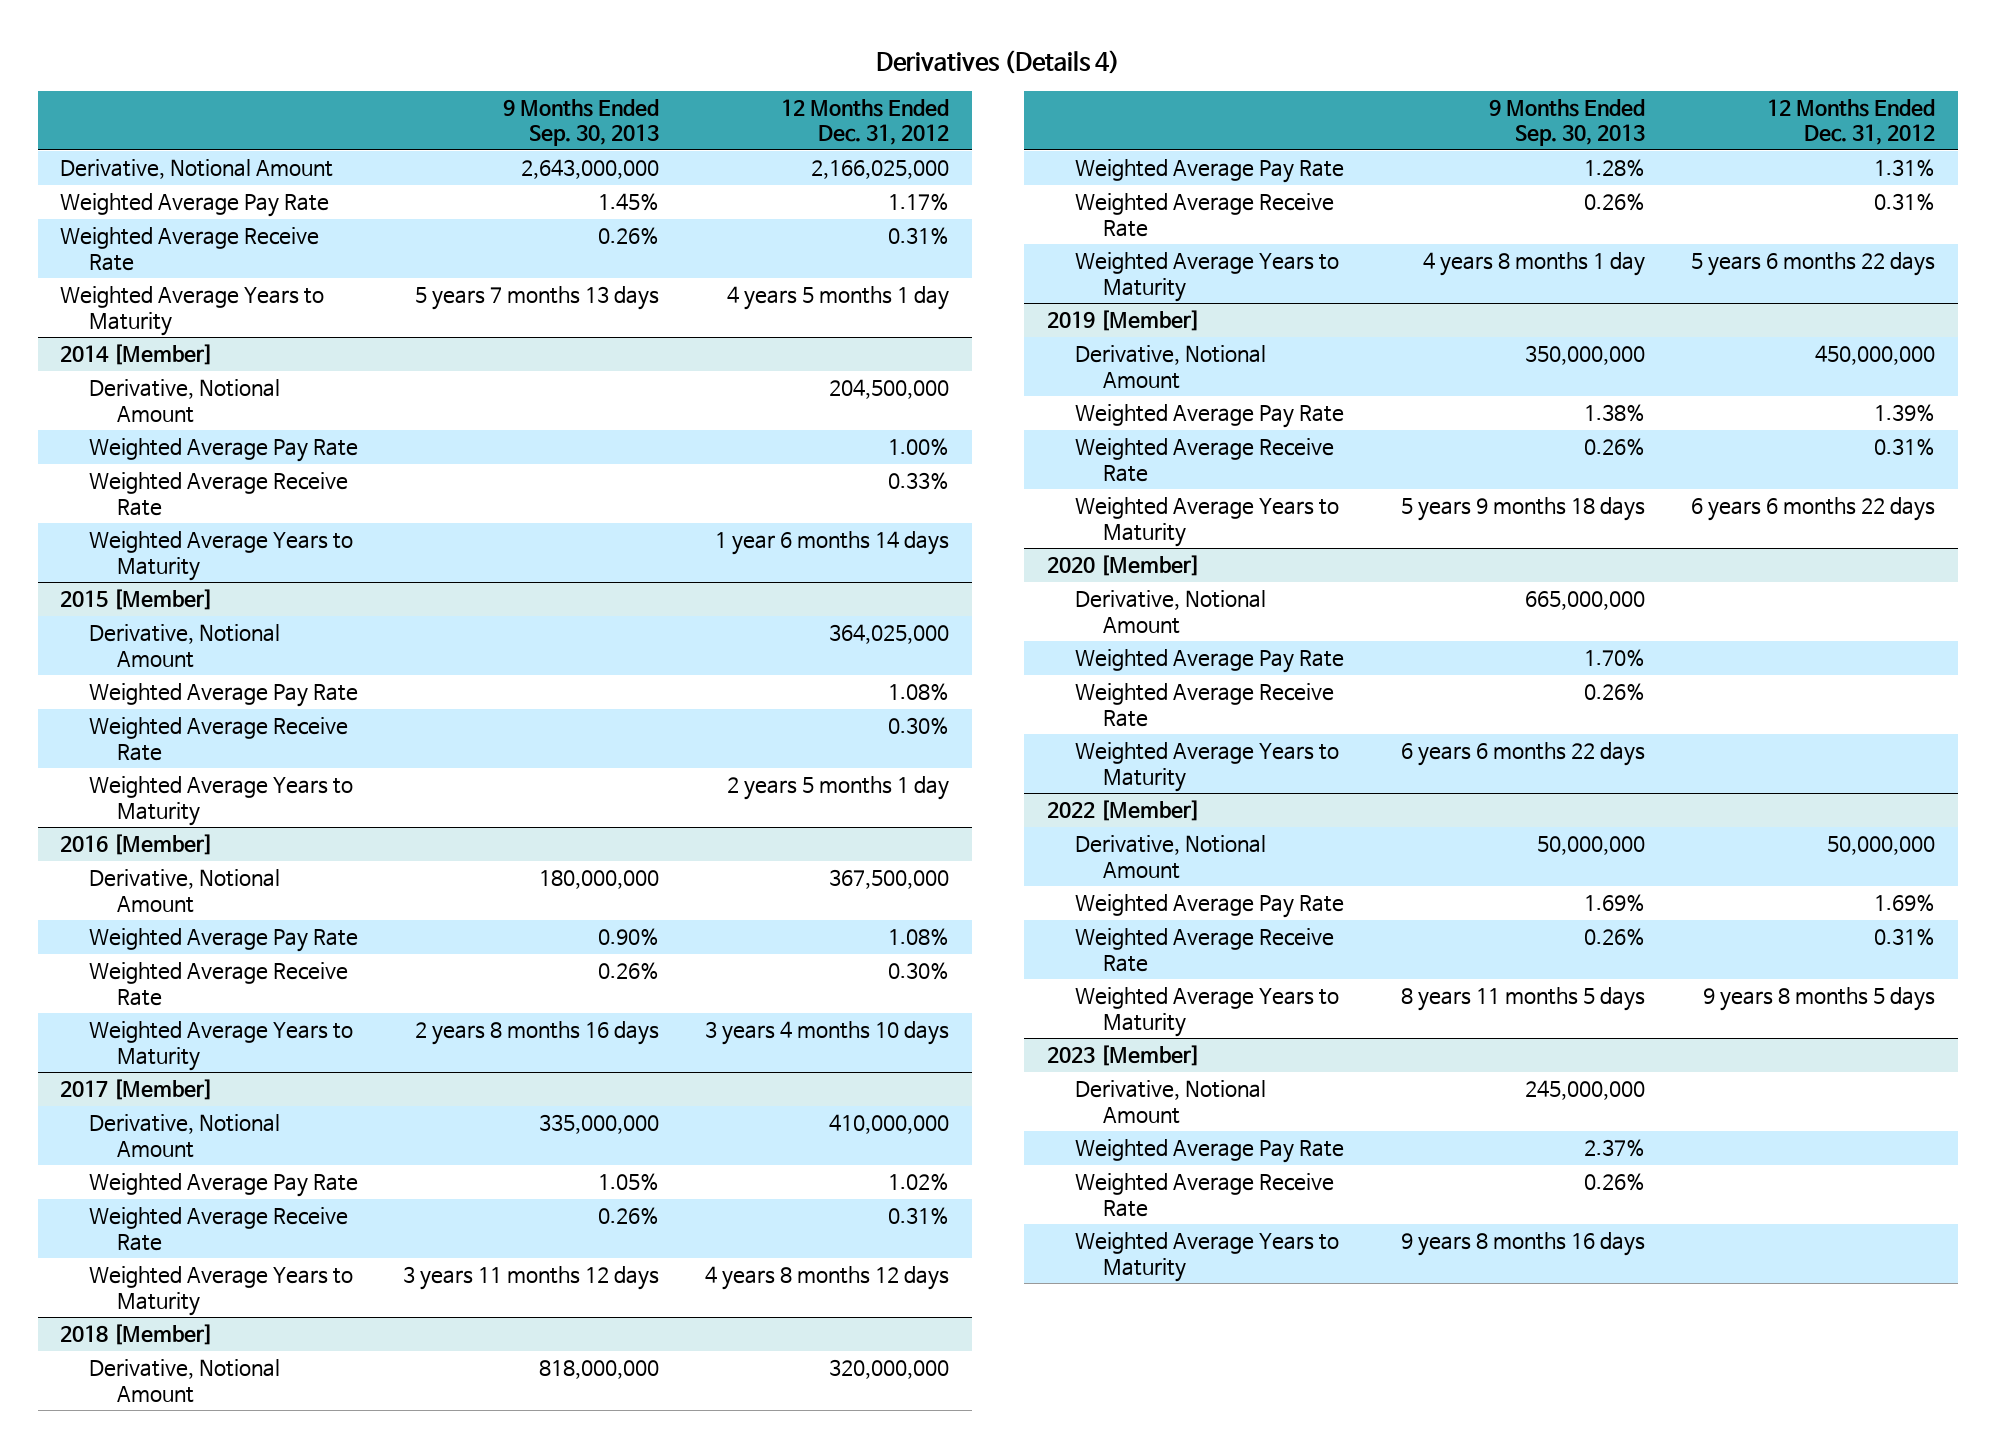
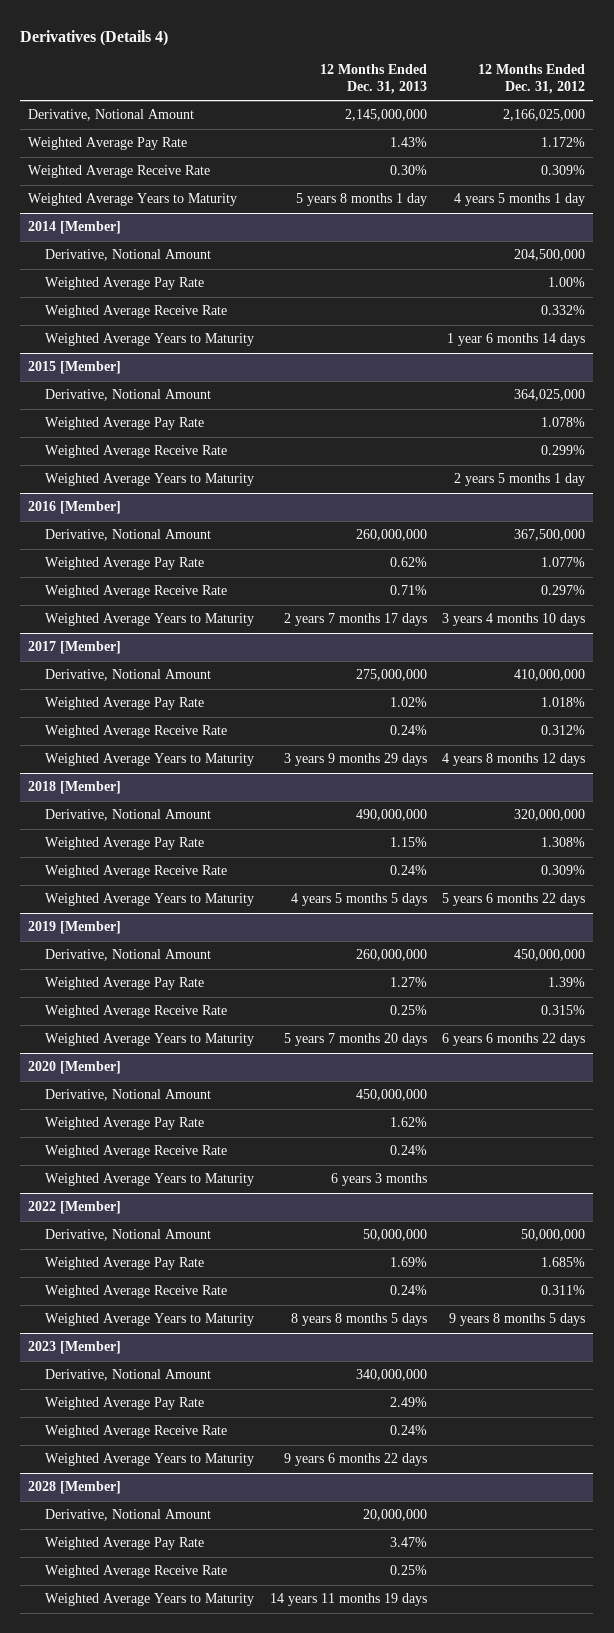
- | 9 Months Ended Sep. 30, 2013 | 12 Months Ended Dec. 31, 2012
+ | 12 Months Ended Dec. 31, 2013 | 12 Months Ended Dec. 31, 2012
- Weighted Average Pay Rate | 1.45% | 1.17%
- Weighted Average Receive Rate | 0.26% | 0.31%
+ Weighted Average Pay Rate | 1.43% | 1.172%
+ Weighted Average Receive Rate | 0.30% | 0.309%
@ 2014 [Member]
- Weighted Average Receive Rate | | 0.33%
+ Weighted Average Receive Rate | | 0.332%
@ 2015 [Member]
- Weighted Average Pay Rate | | 1.08%
- Weighted Average Receive Rate | | 0.30%
+ Weighted Average Pay Rate | | 1.078%
+ Weighted Average Receive Rate | | 0.299%
@ 2016 [Member]
- Weighted Average Pay Rate | 0.90% | 1.08%
- Weighted Average Receive Rate | 0.26% | 0.30%
+ Weighted Average Pay Rate | 0.62% | 1.077%
+ Weighted Average Receive Rate | 0.71% | 0.297%
@ 2017 [Member]
- Weighted Average Pay Rate | 1.05% | 1.02%
- Weighted Average Receive Rate | 0.26% | 0.31%
+ Weighted Average Pay Rate | 1.02% | 1.018%
+ Weighted Average Receive Rate | 0.24% | 0.312%
@ 2018 [Member]
- Weighted Average Pay Rate | 1.28% | 1.31%
- Weighted Average Receive Rate | 0.26% | 0.31%
+ Weighted Average Pay Rate | 1.15% | 1.308%
+ Weighted Average Receive Rate | 0.24% | 0.309%
@ 2019 [Member]
- Weighted Average Receive Rate | 0.26% | 0.31%
+ Weighted Average Receive Rate | 0.25% | 0.315%
@ 2022 [Member]
- Weighted Average Pay Rate | 1.69% | 1.69%
- Weighted Average Receive Rate | 0.26% | 0.31%
+ Weighted Average Pay Rate | 1.69% | 1.685%
+ Weighted Average Receive Rate | 0.24% | 0.311%
+ 2028 [Member]
+ Derivative, Notional Amount | 20,000,000 |
+ Weighted Average Pay Rate | 3.47% |
+ Weighted Average Receive Rate | 0.25% |
+ Weighted Average Years to Maturity | 14 years 11 months 19 days |

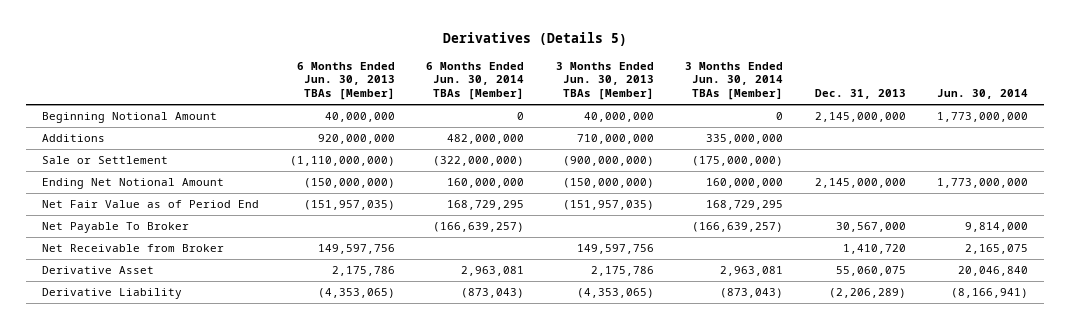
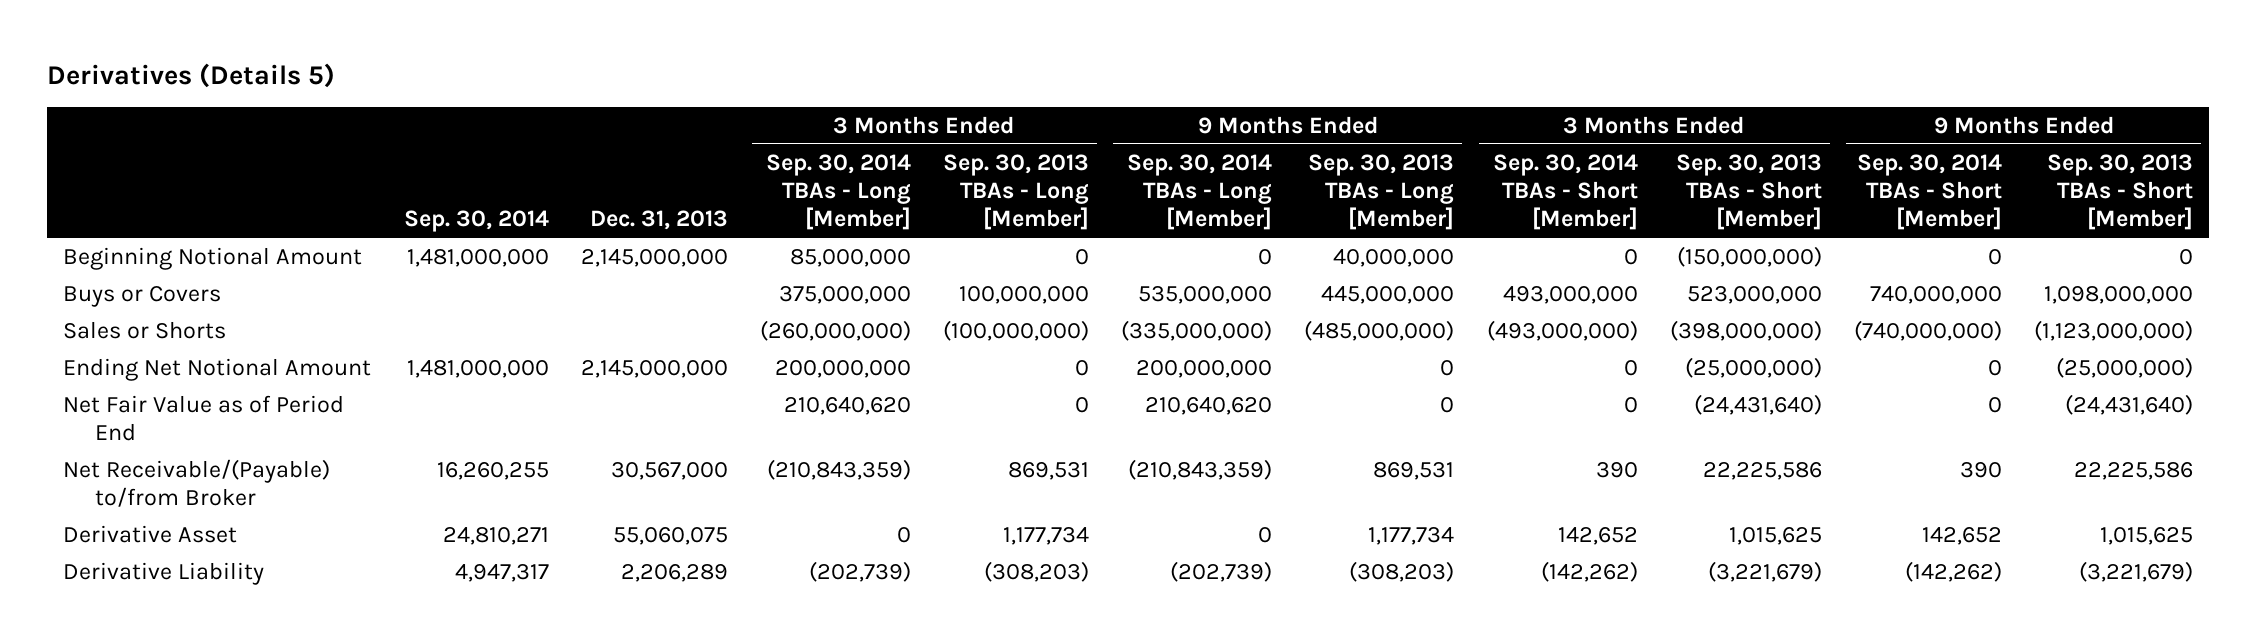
- | 6 Months Ended Jun. 30, 2013 TBAs [Member] | 6 Months Ended Jun. 30, 2014 TBAs [Member] | 3 Months Ended Jun. 30, 2013 TBAs [Member] | 3 Months Ended Jun. 30, 2014 TBAs [Member] | Dec. 31, 2013 | Jun. 30, 2014
+ | Sep. 30, 2014 | Dec. 31, 2013 | 3 Months Ended Sep. 30, 2014 TBAs - Long [Member] | 3 Months Ended Sep. 30, 2013 TBAs - Long [Member] | 9 Months Ended Sep. 30, 2014 TBAs - Long [Member] | 9 Months Ended Sep. 30, 2013 TBAs - Long [Member] | 3 Months Ended Sep. 30, 2014 TBAs - Short [Member] | 3 Months Ended Sep. 30, 2013 TBAs - Short [Member] | 9 Months Ended Sep. 30, 2014 TBAs - Short [Member] | 9 Months Ended Sep. 30, 2013 TBAs - Short [Member]
- Additions | 920,000,000 | 482,000,000 | 710,000,000 | 335,000,000 | |
- Sale or Settlement | (1,110,000,000) | (322,000,000) | (900,000,000) | (175,000,000) | |
+ Buys or Covers | | | 375,000,000 | 100,000,000 | 535,000,000 | 445,000,000 | 493,000,000 | 523,000,000 | 740,000,000 | 1,098,000,000
+ Sales or Shorts | | | (260,000,000) | (100,000,000) | (335,000,000) | (485,000,000) | (493,000,000) | (398,000,000) | (740,000,000) | (1,123,000,000)
- Net Payable To Broker | | (166,639,257) | | (166,639,257) | 30,567,000 | 9,814,000
- Net Receivable from Broker | 149,597,756 | | 149,597,756 | | 1,410,720 | 2,165,075
+ Net Receivable/(Payable) to/from Broker | 16,260,255 | 30,567,000 | (210,843,359) | 869,531 | (210,843,359) | 869,531 | 390 | 22,225,586 | 390 | 22,225,586
- Derivative Liability | (4,353,065) | (873,043) | (4,353,065) | (873,043) | (2,206,289) | (8,166,941)
+ Derivative Liability | 4,947,317 | 2,206,289 | (202,739) | (308,203) | (202,739) | (308,203) | (142,262) | (3,221,679) | (142,262) | (3,221,679)

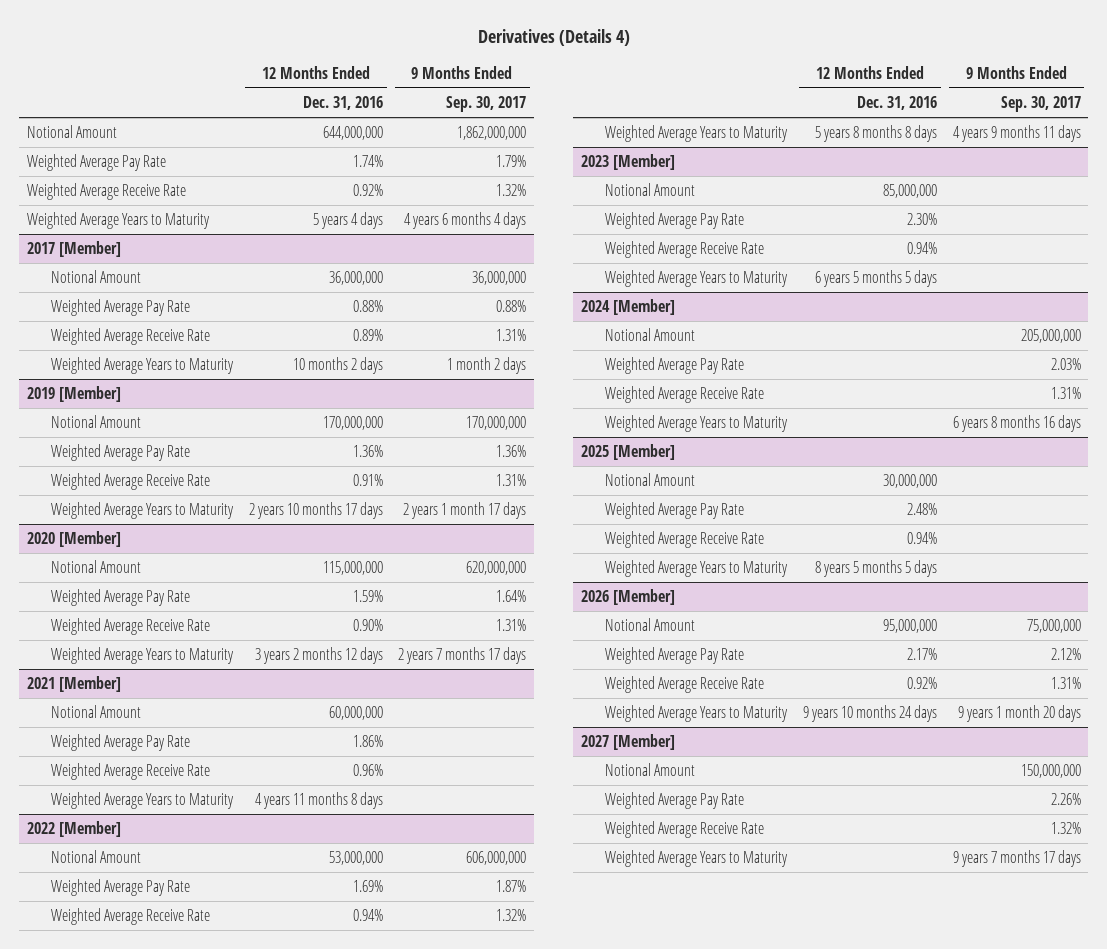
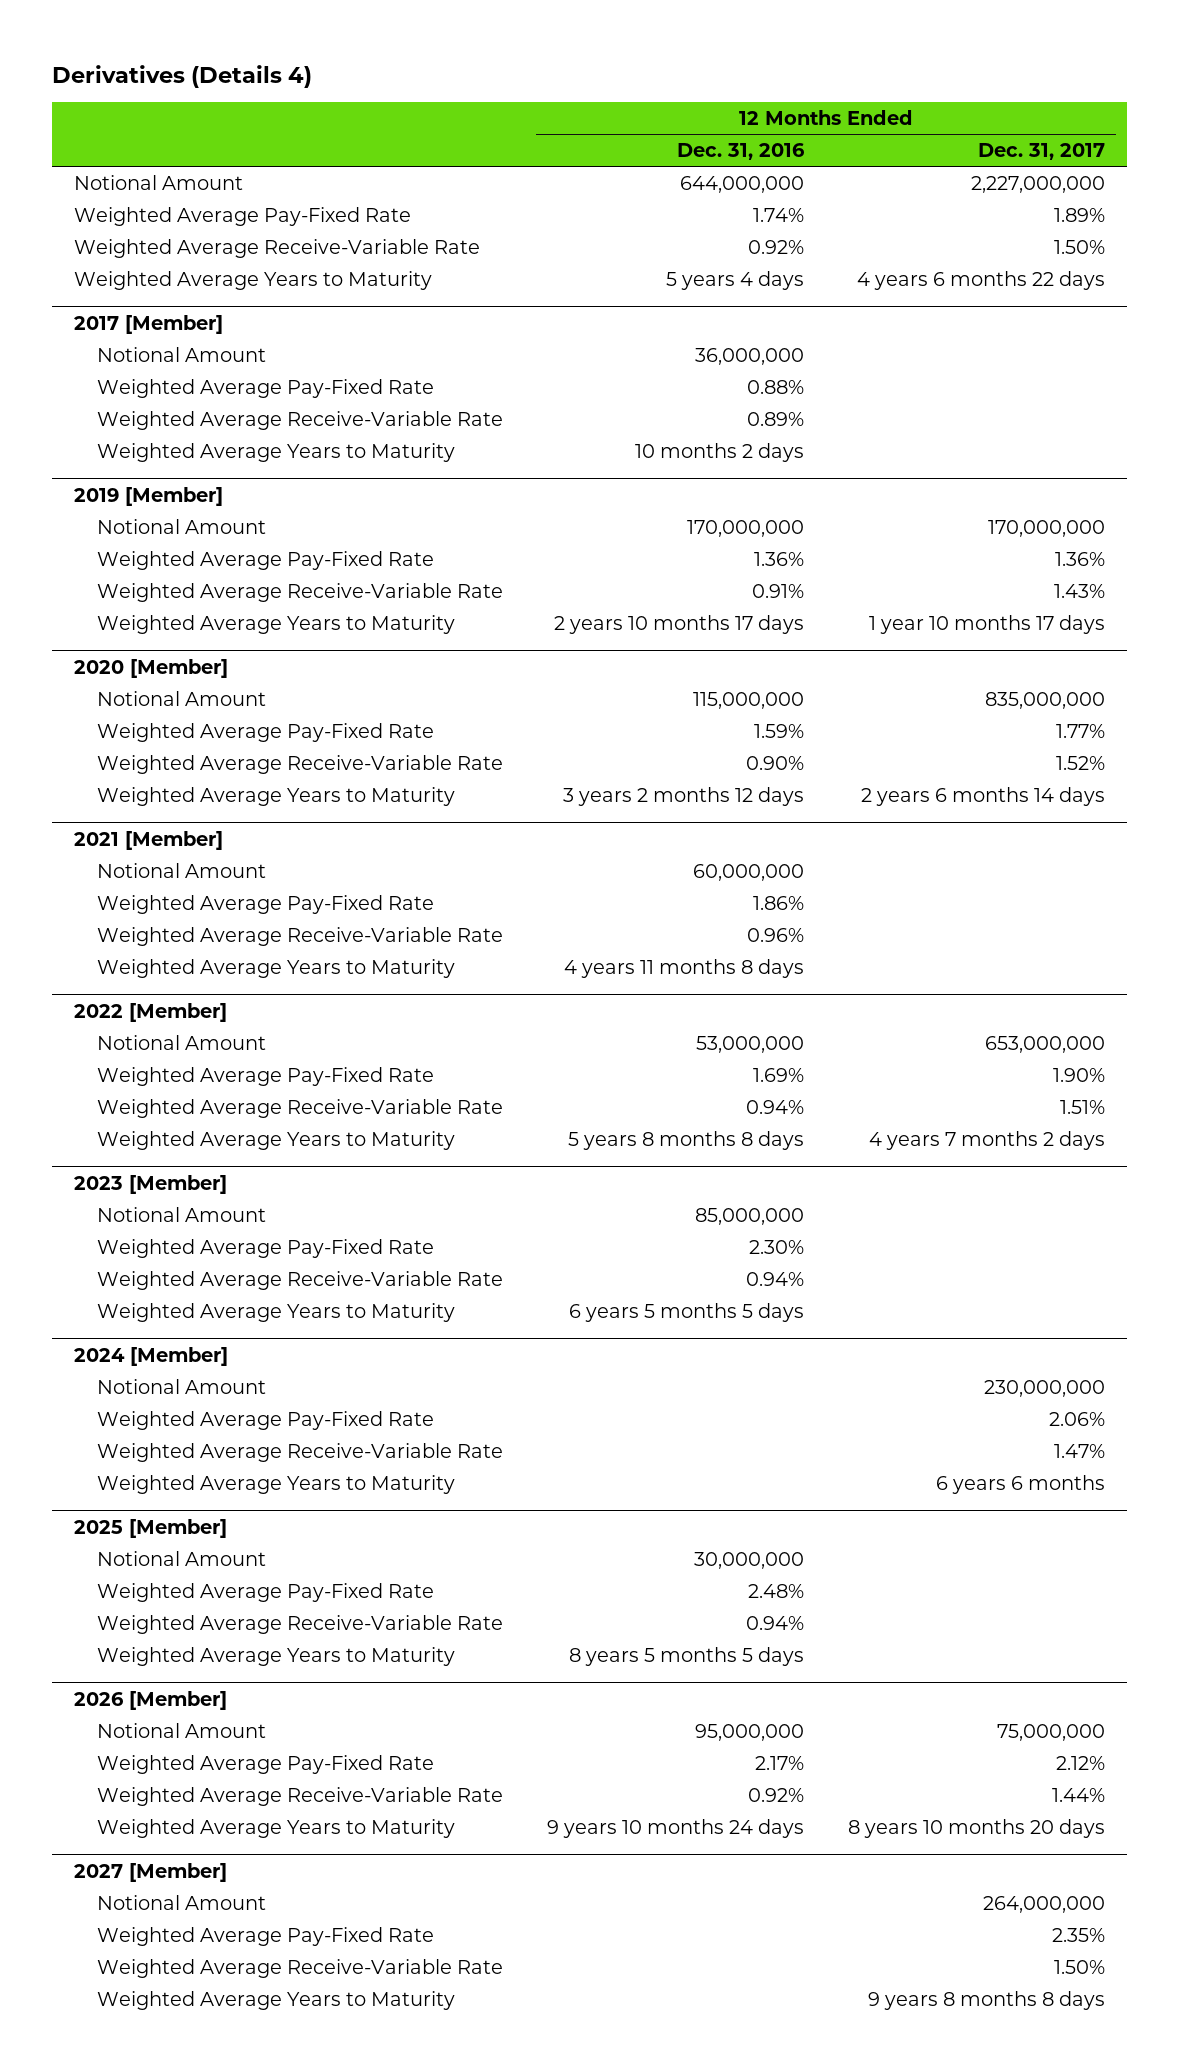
- | 12 Months Ended Dec. 31, 2016 | 9 Months Ended Sep. 30, 2017
+ | 12 Months Ended Dec. 31, 2016 | 12 Months Ended Dec. 31, 2017
- Weighted Average Pay Rate | 1.74% | 1.79%
- Weighted Average Receive Rate | 0.92% | 1.32%
+ Weighted Average Pay-Fixed Rate | 1.74% | 1.89%
+ Weighted Average Receive-Variable Rate | 0.92% | 1.50%
@ 2017 [Member]
- Weighted Average Pay Rate | 0.88% | 0.88%
- Weighted Average Receive Rate | 0.89% | 1.31%
+ Weighted Average Pay-Fixed Rate | 0.88% |
+ Weighted Average Receive-Variable Rate | 0.89% |
@ 2019 [Member]
- Weighted Average Pay Rate | 1.36% | 1.36%
- Weighted Average Receive Rate | 0.91% | 1.31%
+ Weighted Average Pay-Fixed Rate | 1.36% | 1.36%
+ Weighted Average Receive-Variable Rate | 0.91% | 1.43%
@ 2020 [Member]
- Weighted Average Pay Rate | 1.59% | 1.64%
- Weighted Average Receive Rate | 0.90% | 1.31%
+ Weighted Average Pay-Fixed Rate | 1.59% | 1.77%
+ Weighted Average Receive-Variable Rate | 0.90% | 1.52%
@ 2021 [Member]
- Weighted Average Pay Rate | 1.86% |
- Weighted Average Receive Rate | 0.96% |
+ Weighted Average Pay-Fixed Rate | 1.86% |
+ Weighted Average Receive-Variable Rate | 0.96% |
@ 2022 [Member]
- Weighted Average Pay Rate | 1.69% | 1.87%
- Weighted Average Receive Rate | 0.94% | 1.32%
+ Weighted Average Pay-Fixed Rate | 1.69% | 1.90%
+ Weighted Average Receive-Variable Rate | 0.94% | 1.51%
@ 2023 [Member]
- Weighted Average Pay Rate | 2.30% |
- Weighted Average Receive Rate | 0.94% |
+ Weighted Average Pay-Fixed Rate | 2.30% |
+ Weighted Average Receive-Variable Rate | 0.94% |
@ 2024 [Member]
- Weighted Average Pay Rate | | 2.03%
- Weighted Average Receive Rate | | 1.31%
+ Weighted Average Pay-Fixed Rate | | 2.06%
+ Weighted Average Receive-Variable Rate | | 1.47%
@ 2025 [Member]
- Weighted Average Pay Rate | 2.48% |
- Weighted Average Receive Rate | 0.94% |
+ Weighted Average Pay-Fixed Rate | 2.48% |
+ Weighted Average Receive-Variable Rate | 0.94% |
@ 2026 [Member]
- Weighted Average Pay Rate | 2.17% | 2.12%
- Weighted Average Receive Rate | 0.92% | 1.31%
+ Weighted Average Pay-Fixed Rate | 2.17% | 2.12%
+ Weighted Average Receive-Variable Rate | 0.92% | 1.44%
@ 2027 [Member]
- Weighted Average Pay Rate | | 2.26%
- Weighted Average Receive Rate | | 1.32%
+ Weighted Average Pay-Fixed Rate | | 2.35%
+ Weighted Average Receive-Variable Rate | | 1.50%

